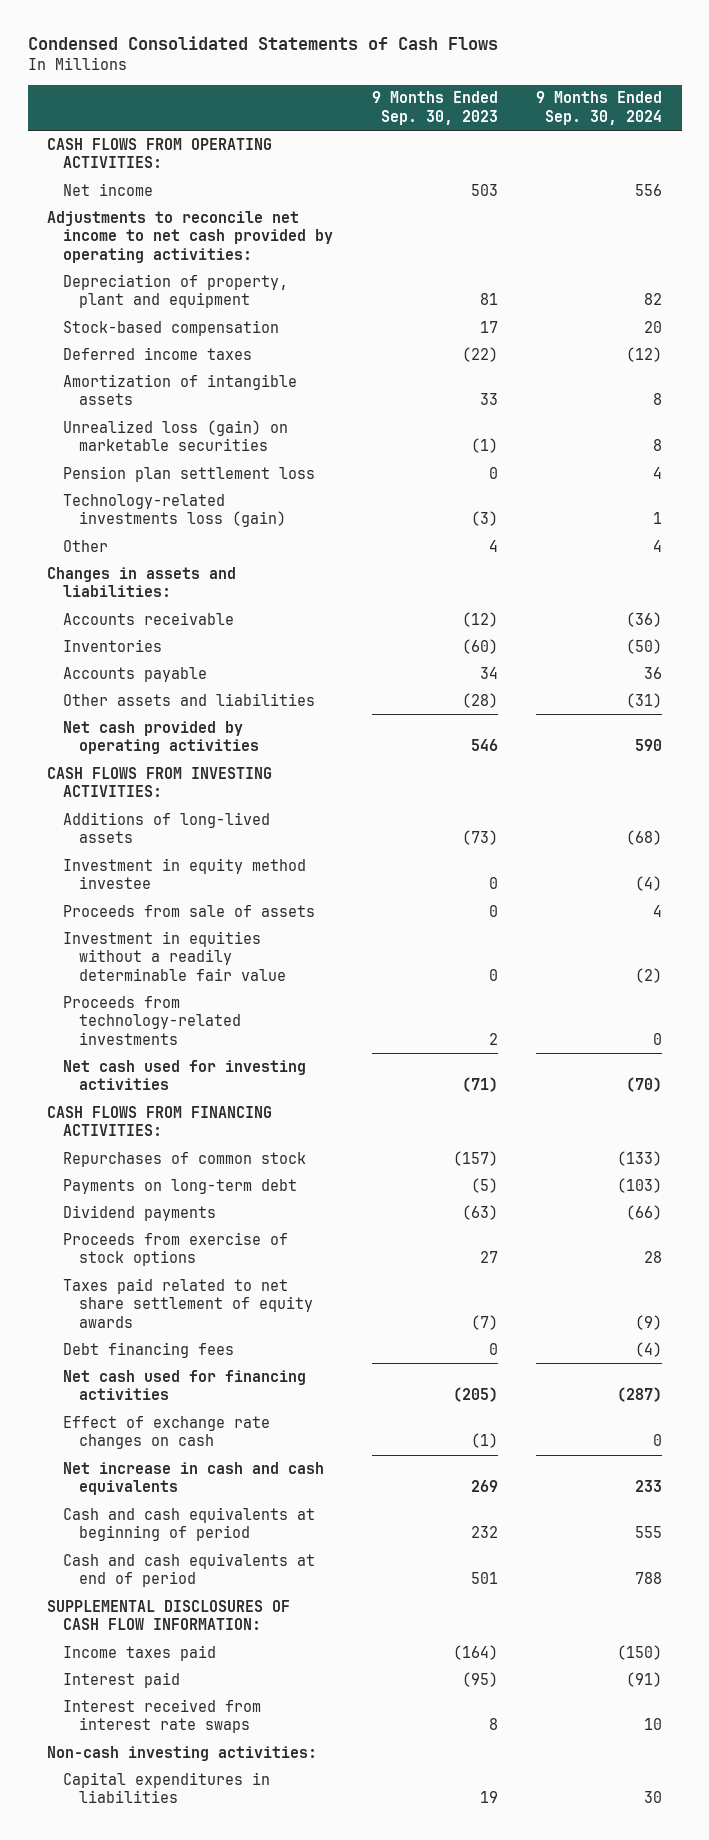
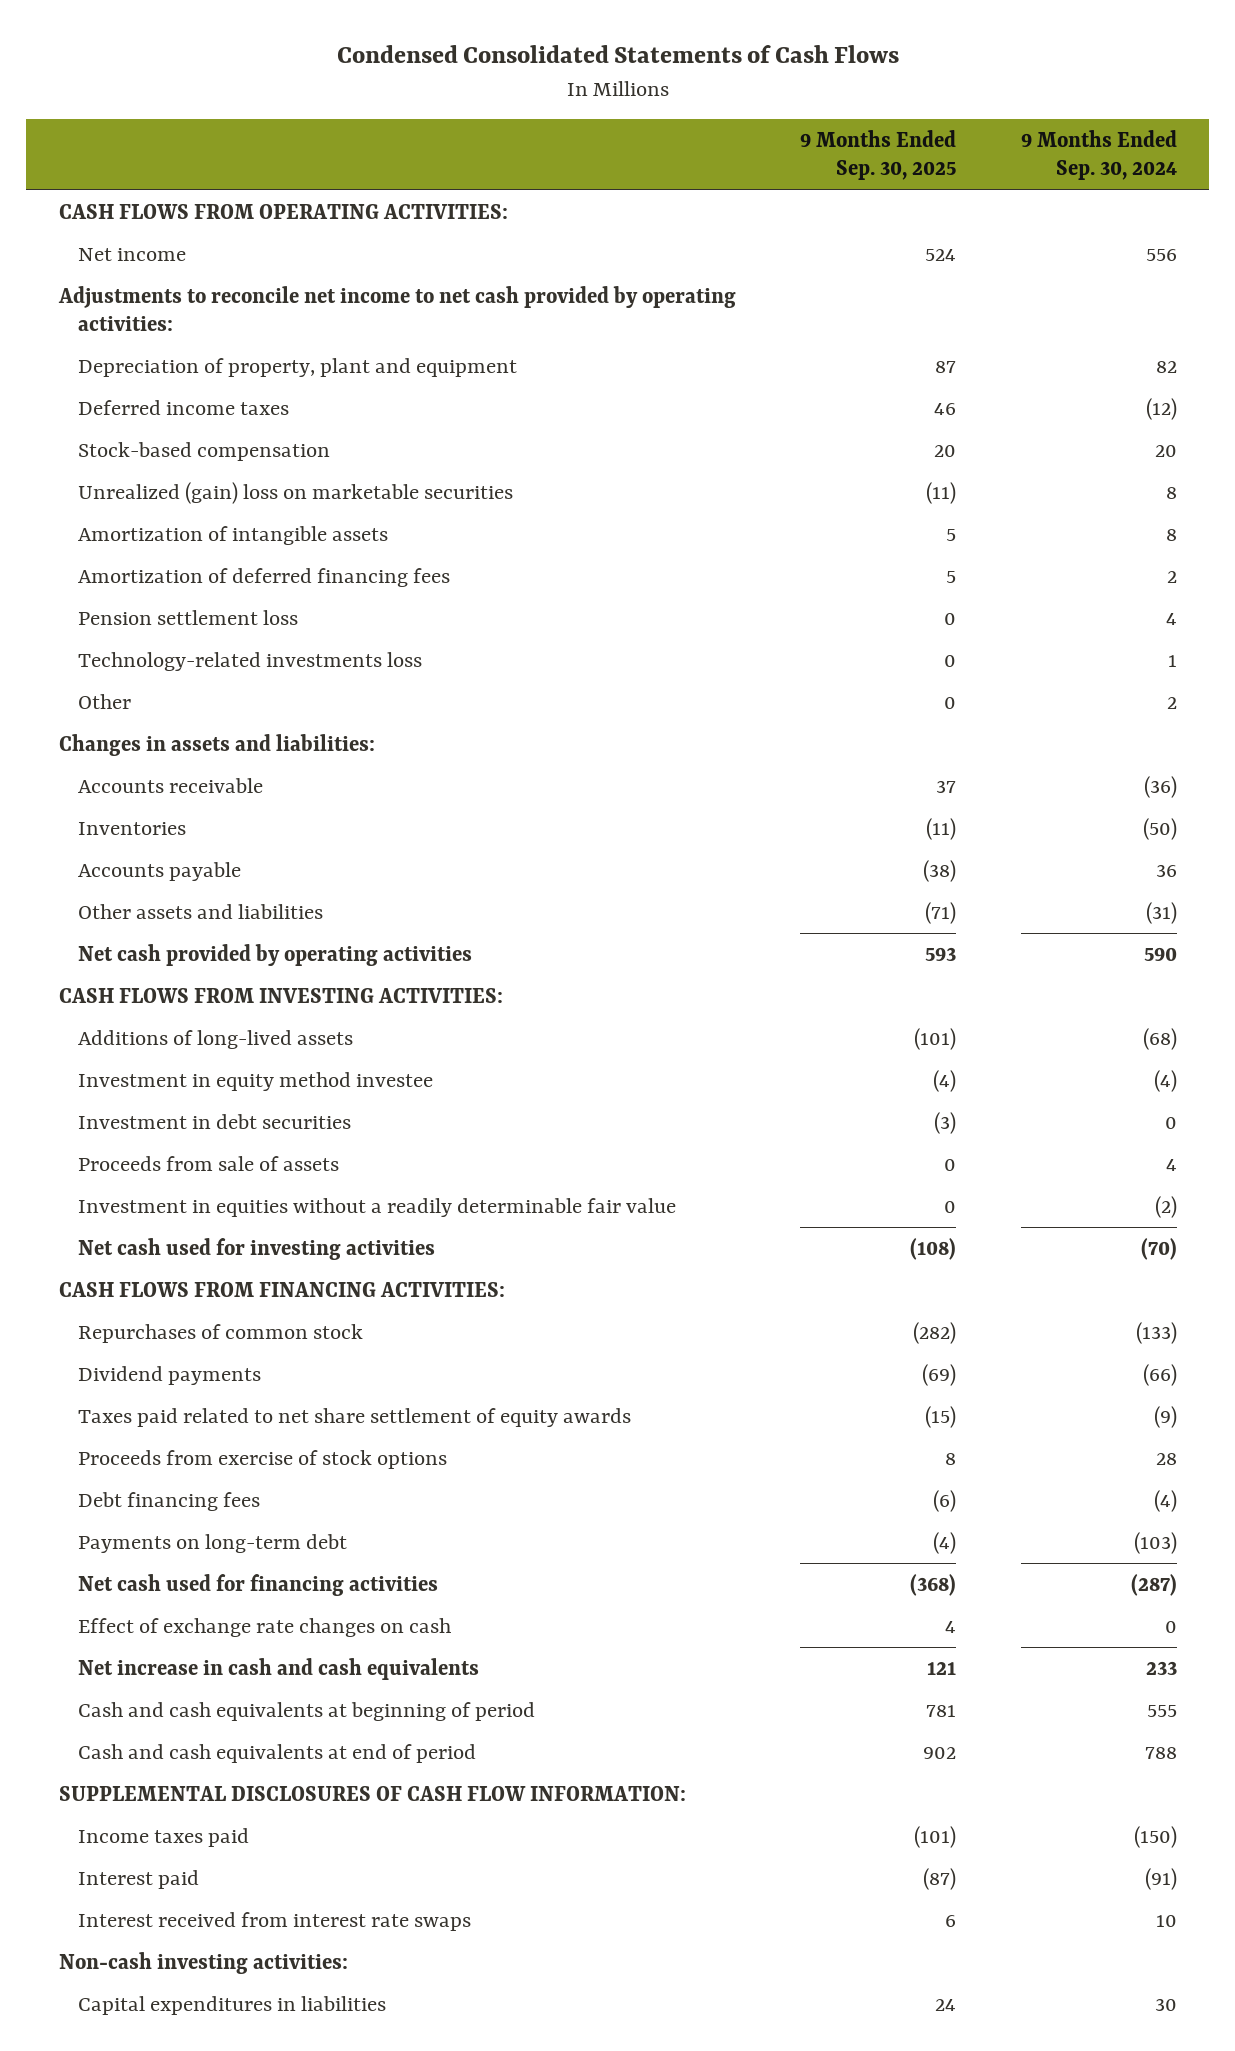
- | 9 Months Ended Sep. 30, 2023 | 9 Months Ended Sep. 30, 2024
+ | 9 Months Ended Sep. 30, 2025 | 9 Months Ended Sep. 30, 2024
moved down: Stock-based compensation | 20 | 20
+ Unrealized (gain) loss on marketable securities | (11) | 8
- Unrealized loss (gain) on marketable securities | (1) | 8
- Pension plan settlement loss | 0 | 4
- Technology-related investments loss (gain) | (3) | 1
- Other | 4 | 4
+ Amortization of deferred financing fees | 5 | 2
+ Pension settlement loss | 0 | 4
+ Technology-related investments loss | 0 | 1
+ Other | 0 | 2
+ Investment in debt securities | (3) | 0
- Proceeds from technology-related investments | 2 | 0
moved down: Proceeds from exercise of stock options | 8 | 28
moved down: Payments on long-term debt | (4) | (103)

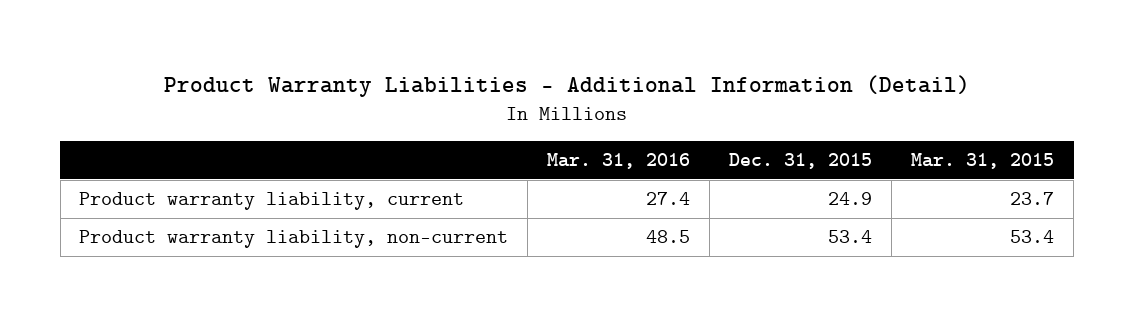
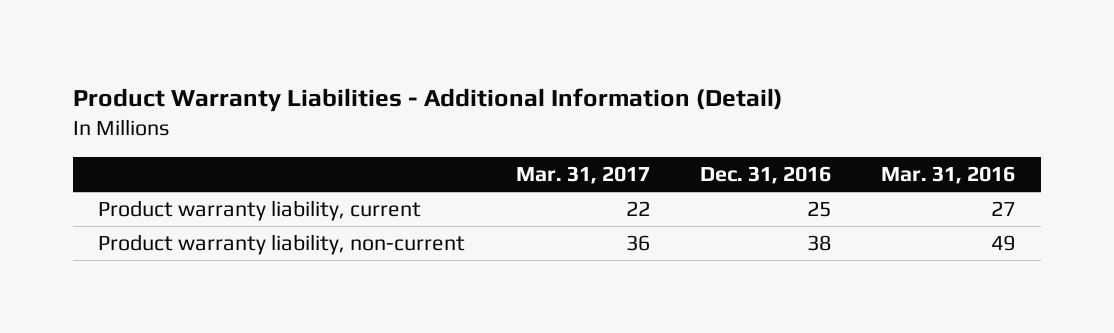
- | Mar. 31, 2016 | Dec. 31, 2015 | Mar. 31, 2015
+ | Mar. 31, 2017 | Dec. 31, 2016 | Mar. 31, 2016
- Product warranty liability, current | 27.4 | 24.9 | 23.7
- Product warranty liability, non-current | 48.5 | 53.4 | 53.4
+ Product warranty liability, current | 22 | 25 | 27
+ Product warranty liability, non-current | 36 | 38 | 49

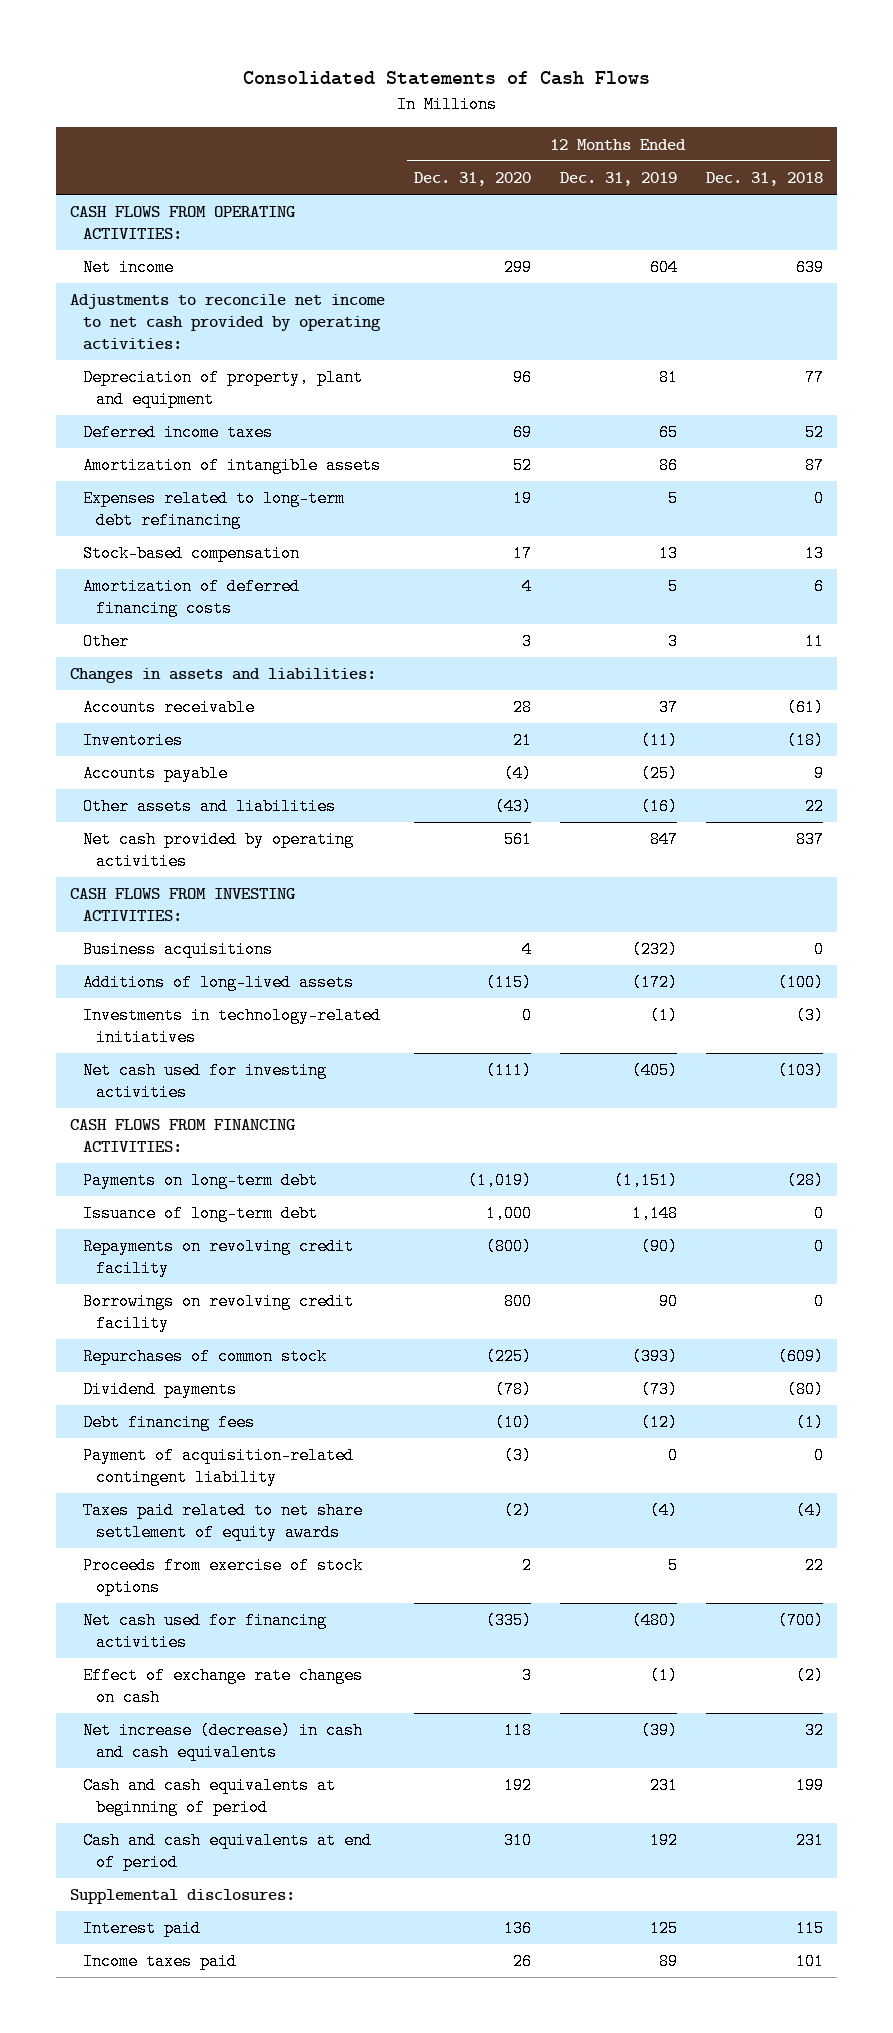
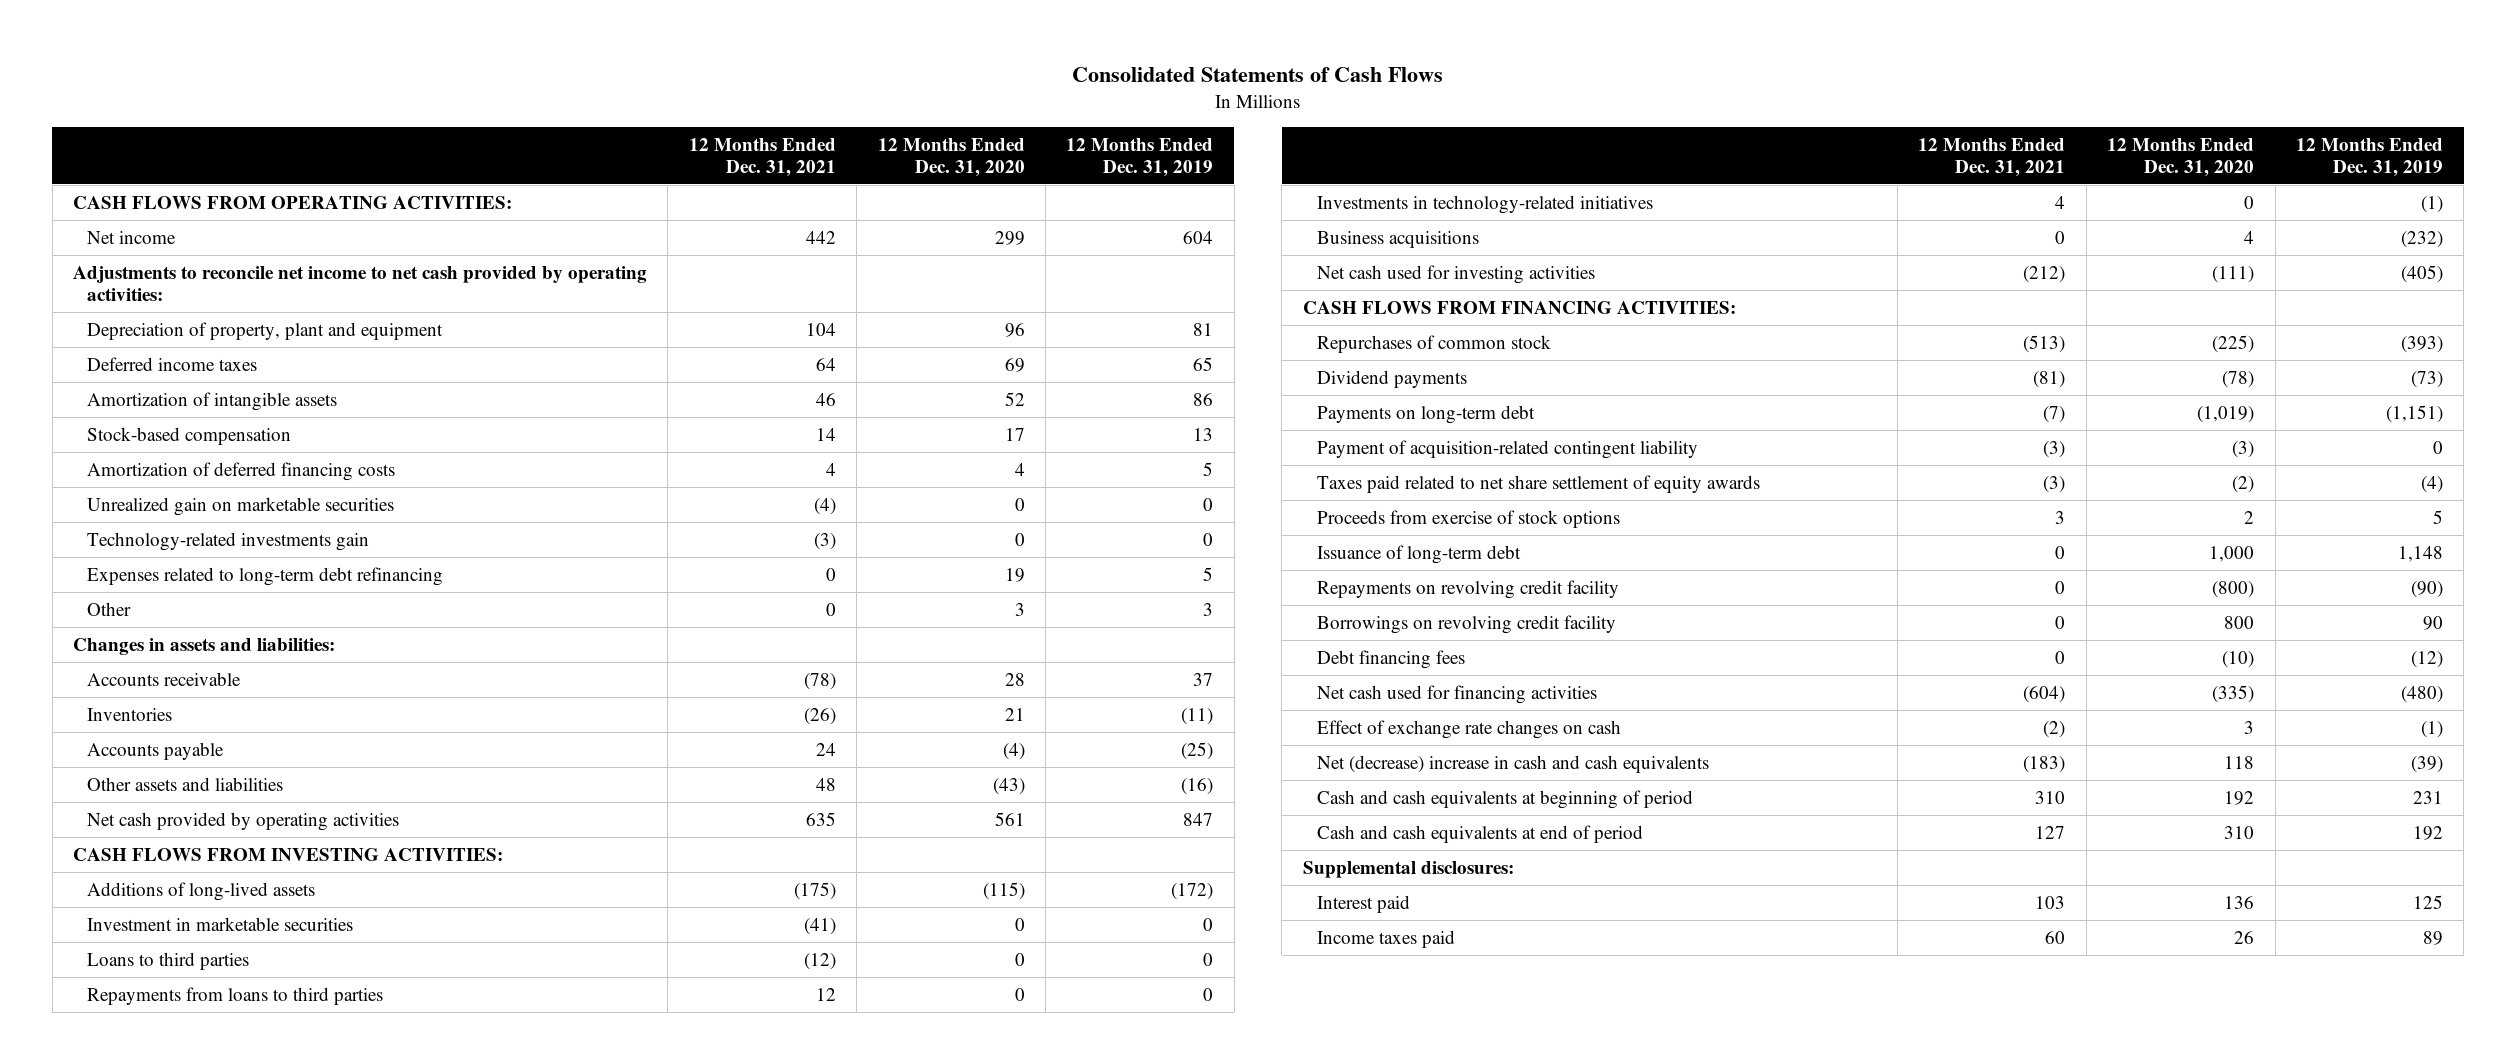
- | 12 Months Ended Dec. 31, 2020 | 12 Months Ended Dec. 31, 2019 | 12 Months Ended Dec. 31, 2018
+ | 12 Months Ended Dec. 31, 2021 | 12 Months Ended Dec. 31, 2020 | 12 Months Ended Dec. 31, 2019
+ Unrealized gain on marketable securities | (4) | 0 | 0
+ Technology-related investments gain | (3) | 0 | 0
moved down: Expenses related to long-term debt refinancing | 0 | 19 | 5
+ Investment in marketable securities | (41) | 0 | 0
+ Loans to third parties | (12) | 0 | 0
+ Repayments from loans to third parties | 12 | 0 | 0
moved down: Business acquisitions | 0 | 4 | (232)
moved down: Payments on long-term debt | (7) | (1,019) | (1,151)
moved down: Issuance of long-term debt | 0 | 1,000 | 1,148
moved down: Repayments on revolving credit facility | 0 | (800) | (90)
moved down: Borrowings on revolving credit facility | 0 | 800 | 90
moved down: Debt financing fees | 0 | (10) | (12)
- Net increase (decrease) in cash and cash equivalents | 118 | (39) | 32
+ Net (decrease) increase in cash and cash equivalents | (183) | 118 | (39)

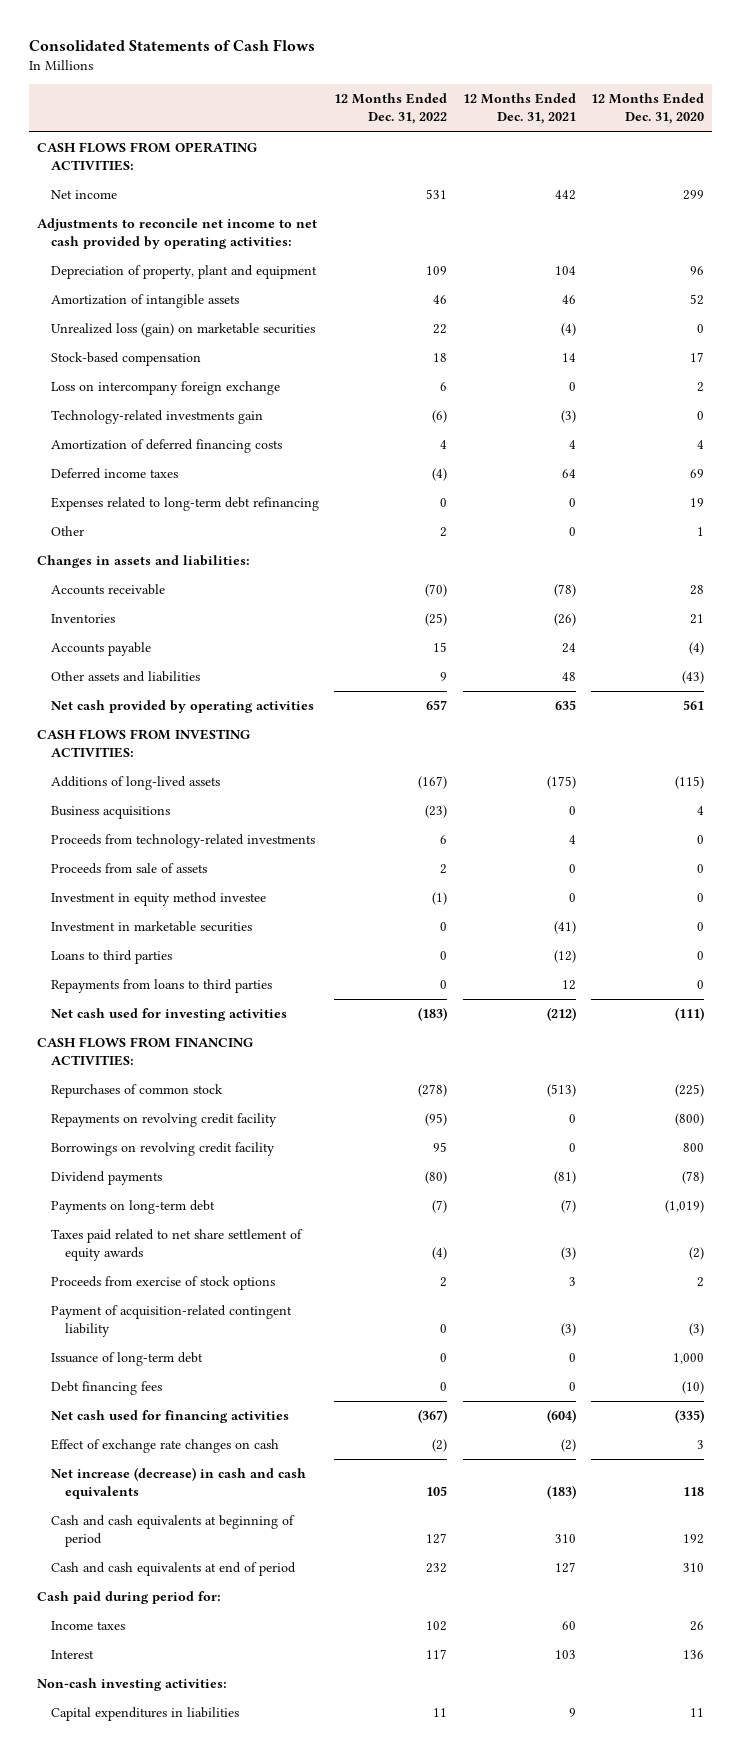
- | 12 Months Ended Dec. 31, 2021 | 12 Months Ended Dec. 31, 2020 | 12 Months Ended Dec. 31, 2019
+ | 12 Months Ended Dec. 31, 2022 | 12 Months Ended Dec. 31, 2021 | 12 Months Ended Dec. 31, 2020
+ Unrealized loss (gain) on marketable securities | 22 | (4) | 0
- Unrealized gain on marketable securities | (4) | 0 | 0
+ Loss on intercompany foreign exchange | 6 | 0 | 2
moved down: Amortization of deferred financing costs | 4 | 4 | 4
moved down: Deferred income taxes | (4) | 64 | 69
- Other | 0 | 3 | 3
+ Other | 2 | 0 | 1
moved up: Business acquisitions | (23) | 0 | 4
+ Proceeds from technology-related investments | 6 | 4 | 0
+ Proceeds from sale of assets | 2 | 0 | 0
+ Investment in equity method investee | (1) | 0 | 0
- Investments in technology-related initiatives | 4 | 0 | (1)
moved up: Repayments on revolving credit facility | (95) | 0 | (800)
moved up: Borrowings on revolving credit facility | 95 | 0 | 800
moved down: Payment of acquisition-related contingent liability | 0 | (3) | (3)
- Net (decrease) increase in cash and cash equivalents | (183) | 118 | (39)
+ Net increase (decrease) in cash and cash equivalents | 105 | (183) | 118
- Supplemental disclosures:
- Interest paid | 103 | 136 | 125
- Income taxes paid | 60 | 26 | 89
+ Cash paid during period for:
+ Income taxes | 102 | 60 | 26
+ Interest | 117 | 103 | 136
+ Non-cash investing activities:
+ Capital expenditures in liabilities | 11 | 9 | 11

